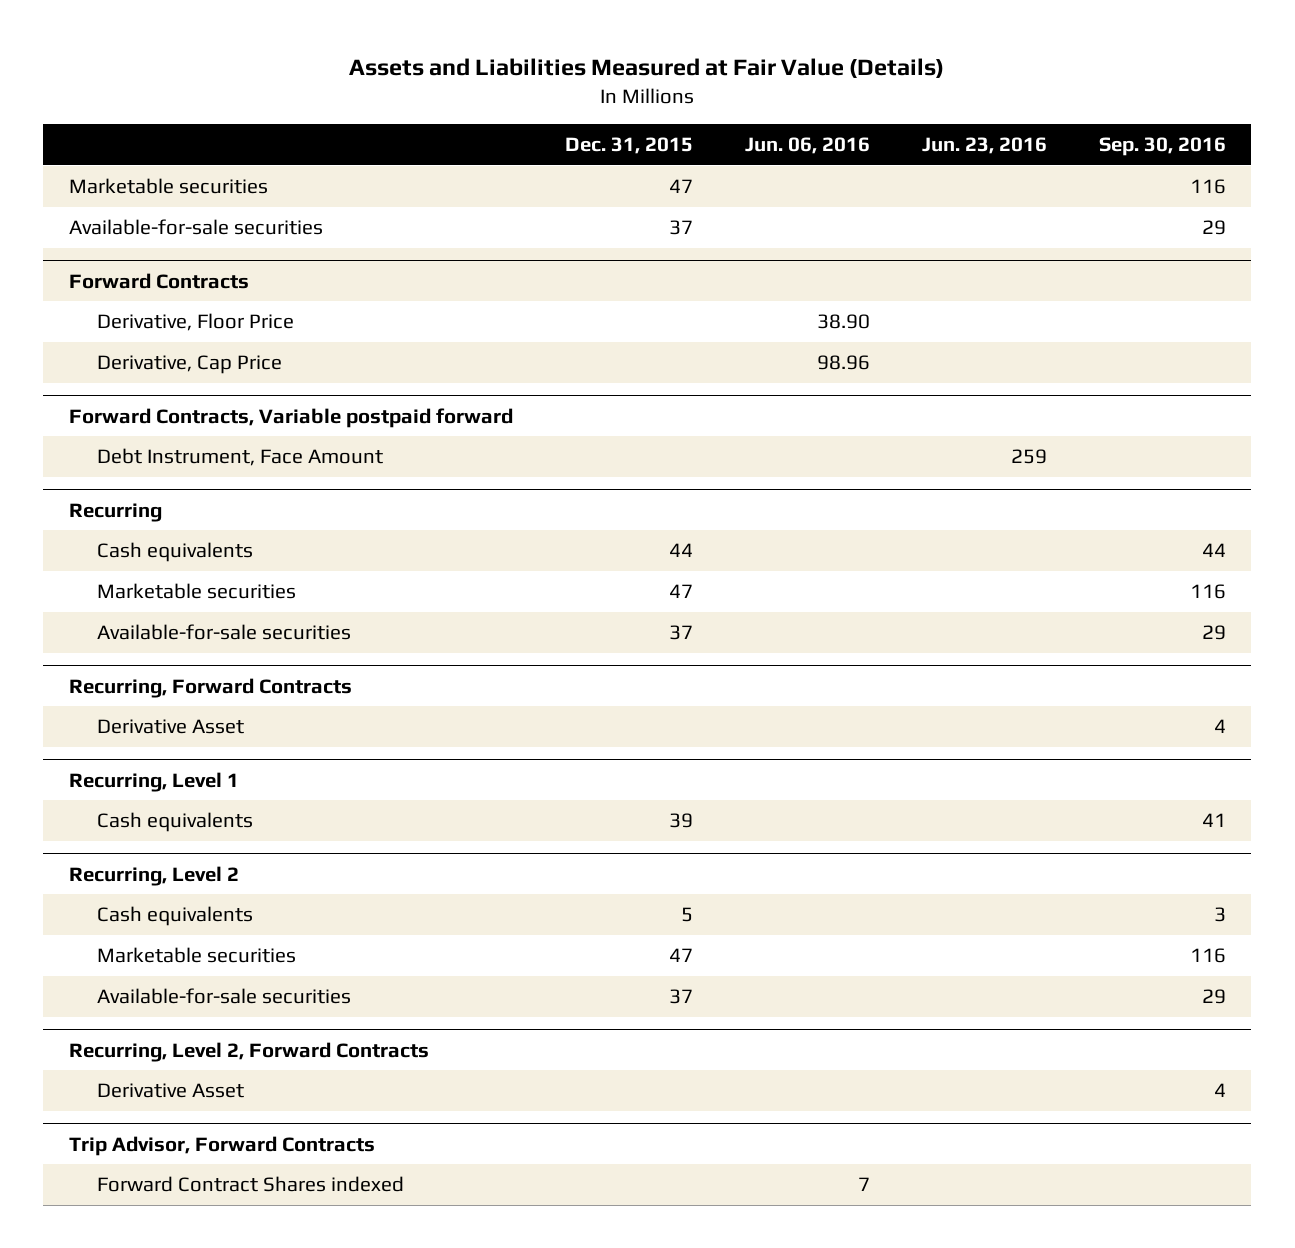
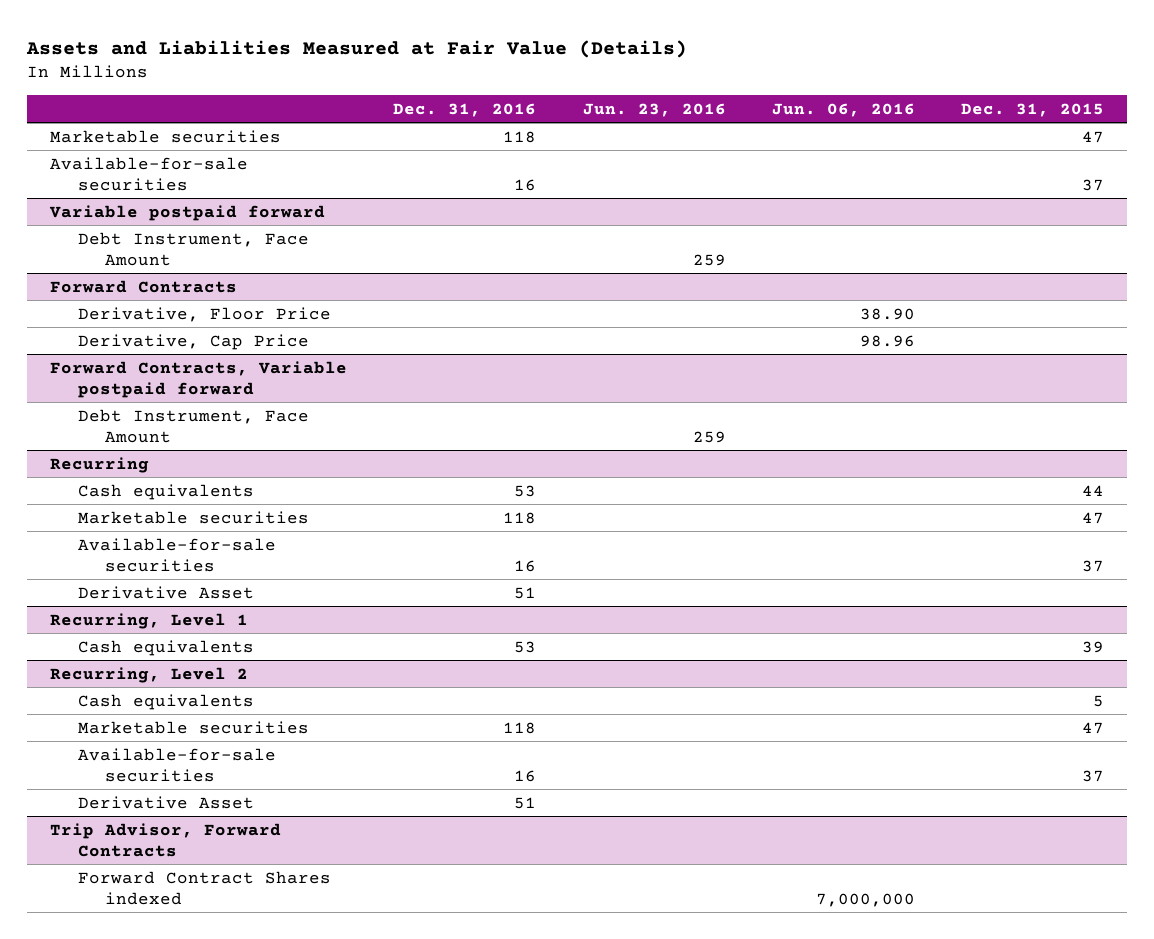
- | Dec. 31, 2015 | Jun. 06, 2016 | Jun. 23, 2016 | Sep. 30, 2016
+ | Dec. 31, 2016 | Jun. 23, 2016 | Jun. 06, 2016 | Dec. 31, 2015
+ Variable postpaid forward
+ Debt Instrument, Face Amount | | 259 | |
- Recurring, Forward Contracts
- Derivative Asset | | | | 4
@ Recurring
+ Derivative Asset | 51 | | |
- Recurring, Level 2, Forward Contracts
- Derivative Asset | | | | 4
@ Recurring, Level 2
+ Derivative Asset | 51 | | |
@ Trip Advisor, Forward Contracts
- Forward Contract Shares indexed | | 7 | |
+ Forward Contract Shares indexed | | | 7,000,000 |

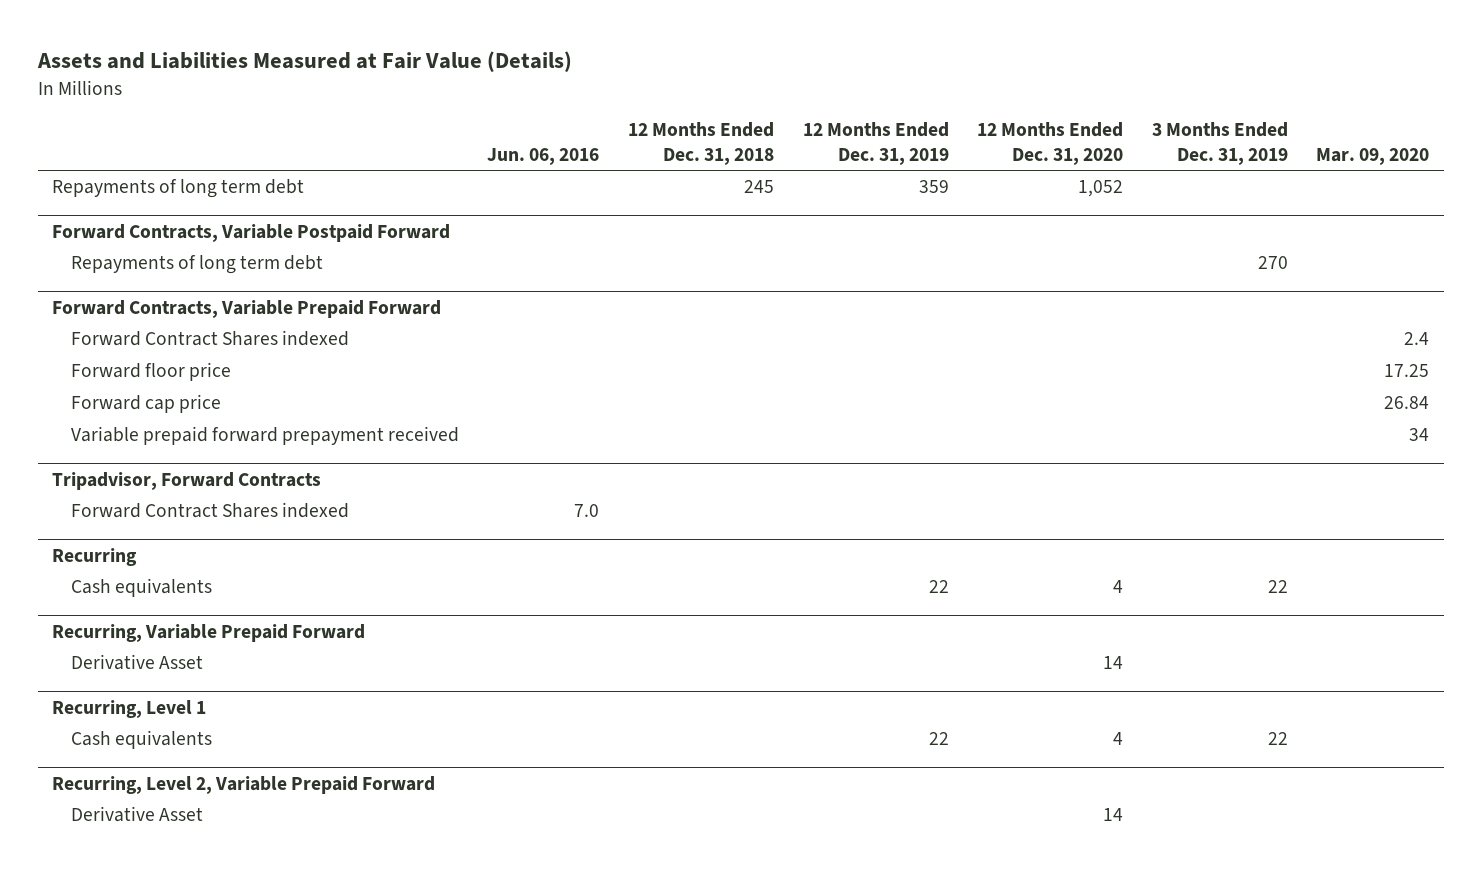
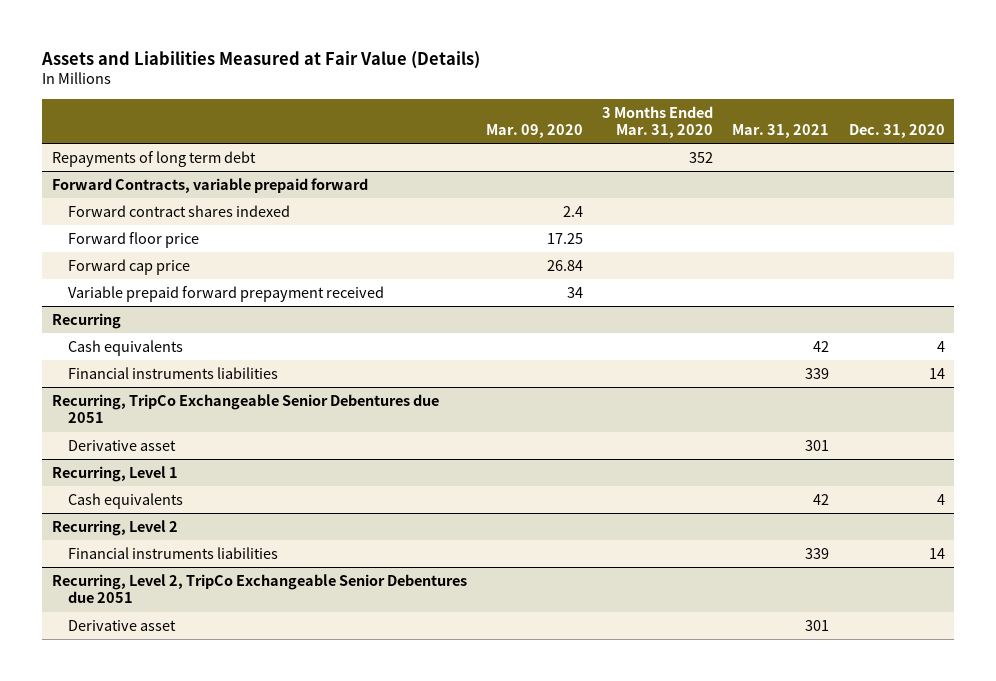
- | Jun. 06, 2016 | 12 Months Ended Dec. 31, 2018 | 12 Months Ended Dec. 31, 2019 | 12 Months Ended Dec. 31, 2020 | 3 Months Ended Dec. 31, 2019 | Mar. 09, 2020
+ | Mar. 09, 2020 | 3 Months Ended Mar. 31, 2020 | Mar. 31, 2021 | Dec. 31, 2020
- Forward Contracts, Variable Postpaid Forward
- Repayments of long term debt | | | | | 270 |
- Forward Contracts, Variable Prepaid Forward
- Forward Contract Shares indexed | | | | | | 2.4
+ Forward Contracts, variable prepaid forward
+ Forward contract shares indexed | 2.4 | | |
- Tripadvisor, Forward Contracts
- Forward Contract Shares indexed | 7.0 | | | | |
- Recurring, Variable Prepaid Forward
- Derivative Asset | | | | 14 | |
@ Recurring
+ Financial instruments liabilities | | | 339 | 14
+ Recurring, TripCo Exchangeable Senior Debentures due 2051
+ Derivative asset | | | 301 |
- Recurring, Level 2, Variable Prepaid Forward
- Derivative Asset | | | | 14 | |
+ Recurring, Level 2
+ Financial instruments liabilities | | | 339 | 14
+ Recurring, Level 2, TripCo Exchangeable Senior Debentures due 2051
+ Derivative asset | | | 301 |

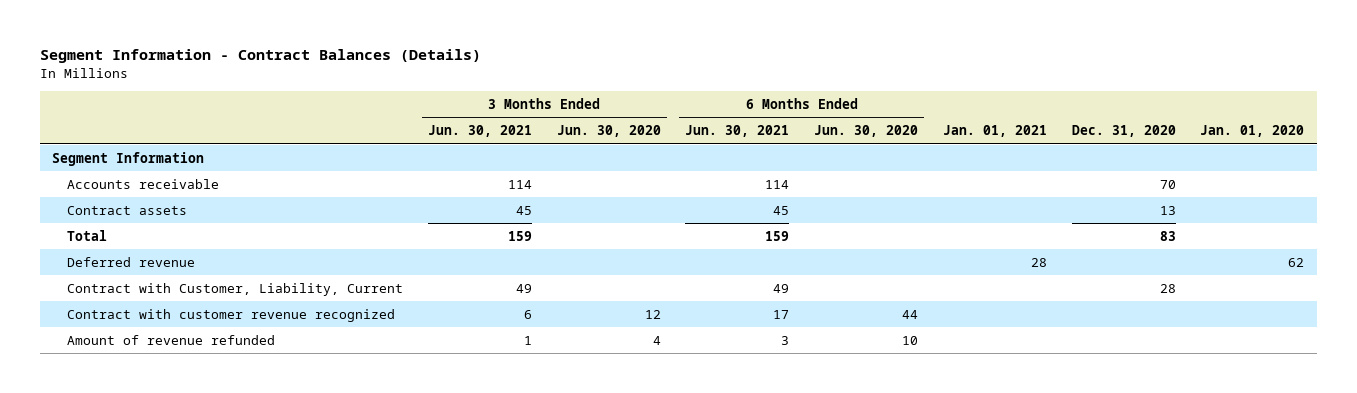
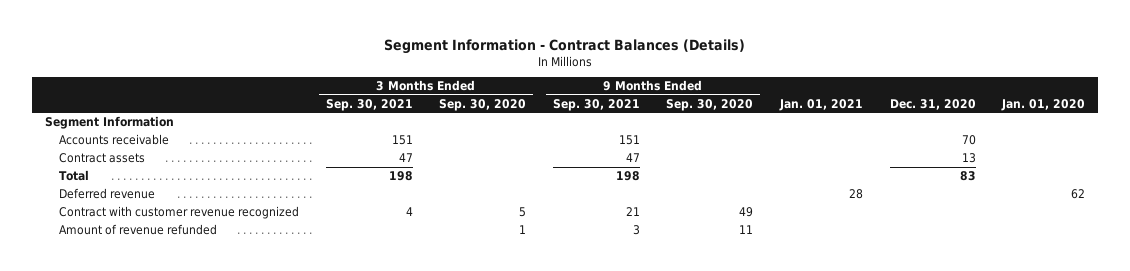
- | 3 Months Ended Jun. 30, 2021 | 3 Months Ended Jun. 30, 2020 | 6 Months Ended Jun. 30, 2021 | 6 Months Ended Jun. 30, 2020 | Jan. 01, 2021 | Dec. 31, 2020 | Jan. 01, 2020
+ | 3 Months Ended Sep. 30, 2021 | 3 Months Ended Sep. 30, 2020 | 9 Months Ended Sep. 30, 2021 | 9 Months Ended Sep. 30, 2020 | Jan. 01, 2021 | Dec. 31, 2020 | Jan. 01, 2020
- Contract with Customer, Liability, Current | 49 | | 49 | | | 28 |

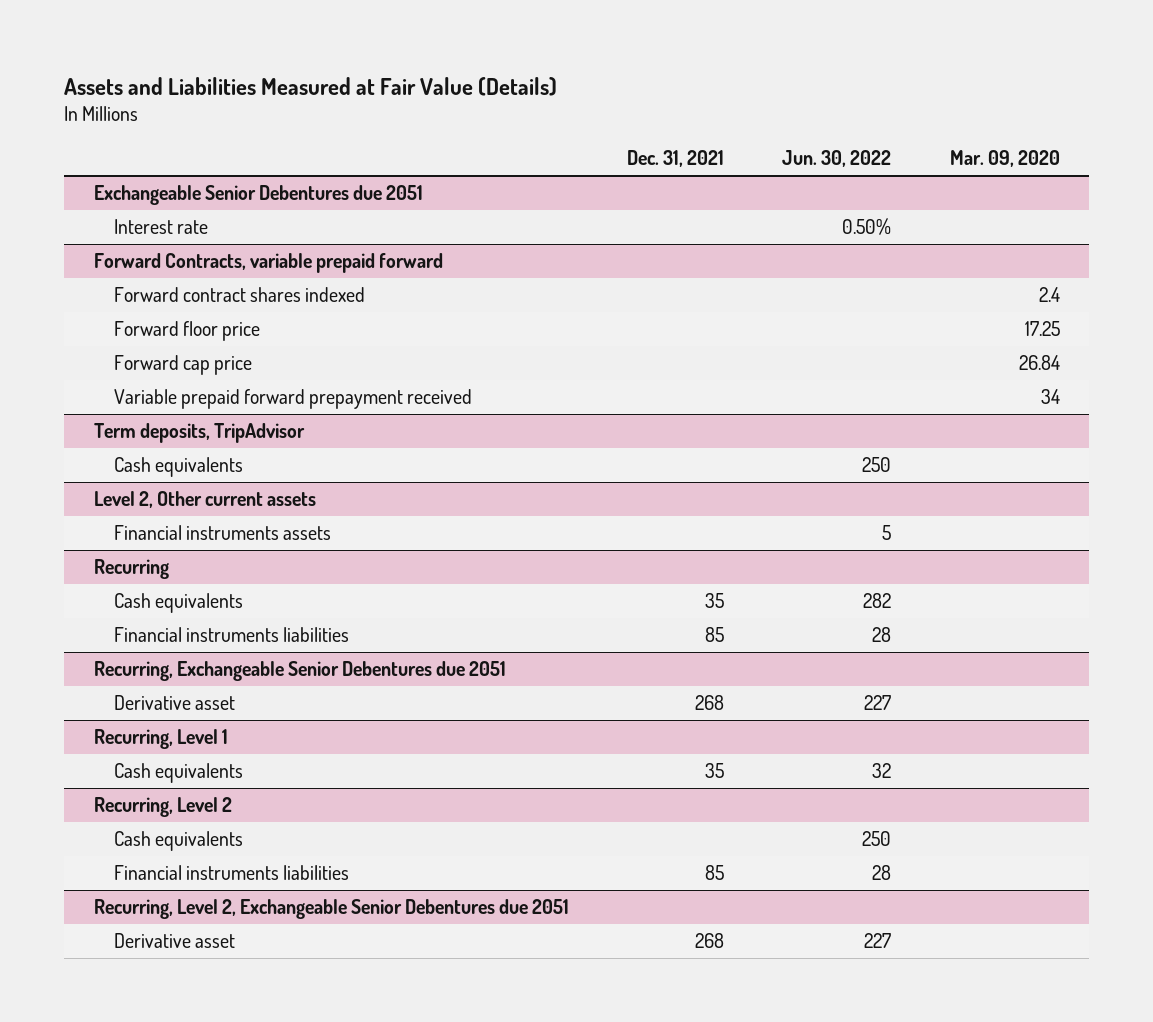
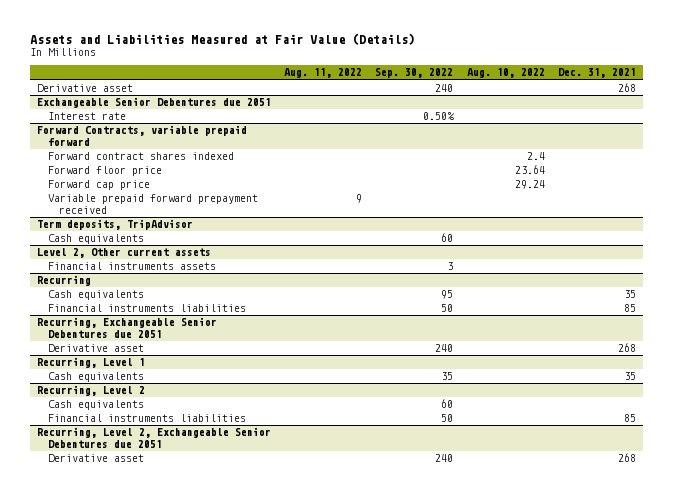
- | Dec. 31, 2021 | Jun. 30, 2022 | Mar. 09, 2020
+ | Aug. 11, 2022 | Sep. 30, 2022 | Aug. 10, 2022 | Dec. 31, 2021
+ Derivative asset | | 240 | | 268

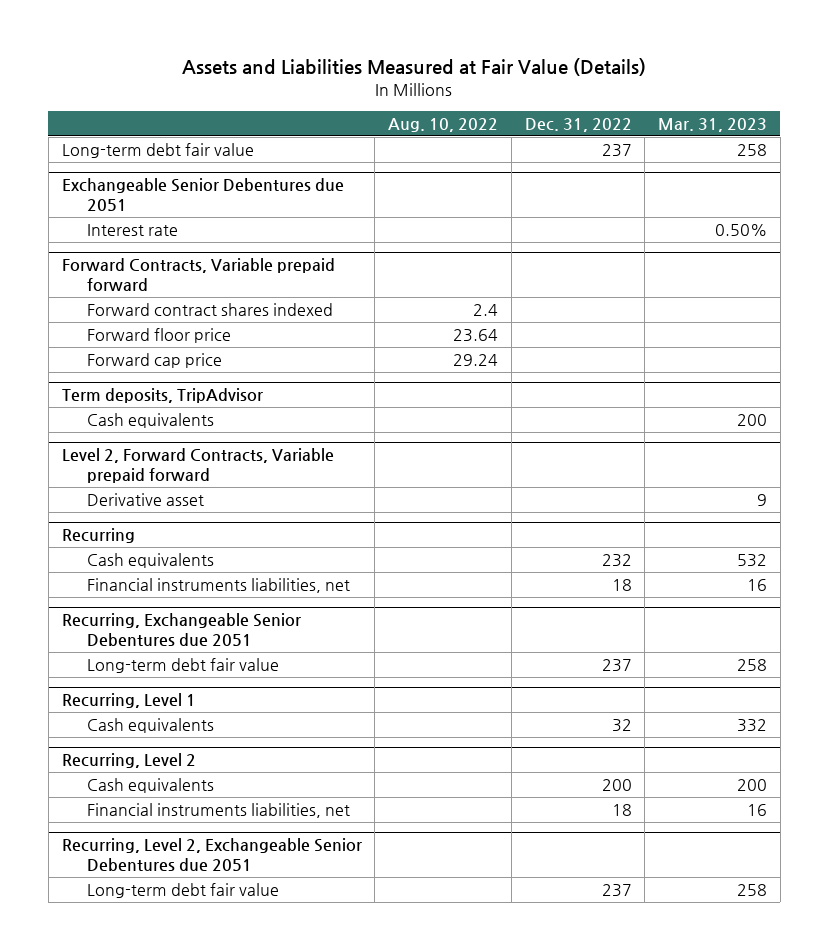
- | Aug. 11, 2022 | Sep. 30, 2022 | Aug. 10, 2022 | Dec. 31, 2021
+ | Aug. 10, 2022 | Dec. 31, 2022 | Mar. 31, 2023
- Derivative asset | | 240 | | 268
+ Long-term debt fair value | | 237 | 258
- Forward Contracts, variable prepaid forward
+ Forward Contracts, Variable prepaid forward
- Variable prepaid forward prepayment received | 9 | | |
- Level 2, Other current assets
- Financial instruments assets | | 3 | |
+ Level 2, Forward Contracts, Variable prepaid forward
+ Derivative asset | | | 9
@ Recurring
- Financial instruments liabilities | | 50 | | 85
+ Financial instruments liabilities, net | | 18 | 16
@ Recurring, Exchangeable Senior Debentures due 2051
- Derivative asset | | 240 | | 268
+ Long-term debt fair value | | 237 | 258
@ Recurring, Level 2
- Financial instruments liabilities | | 50 | | 85
+ Financial instruments liabilities, net | | 18 | 16
@ Recurring, Level 2, Exchangeable Senior Debentures due 2051
- Derivative asset | | 240 | | 268
+ Long-term debt fair value | | 237 | 258

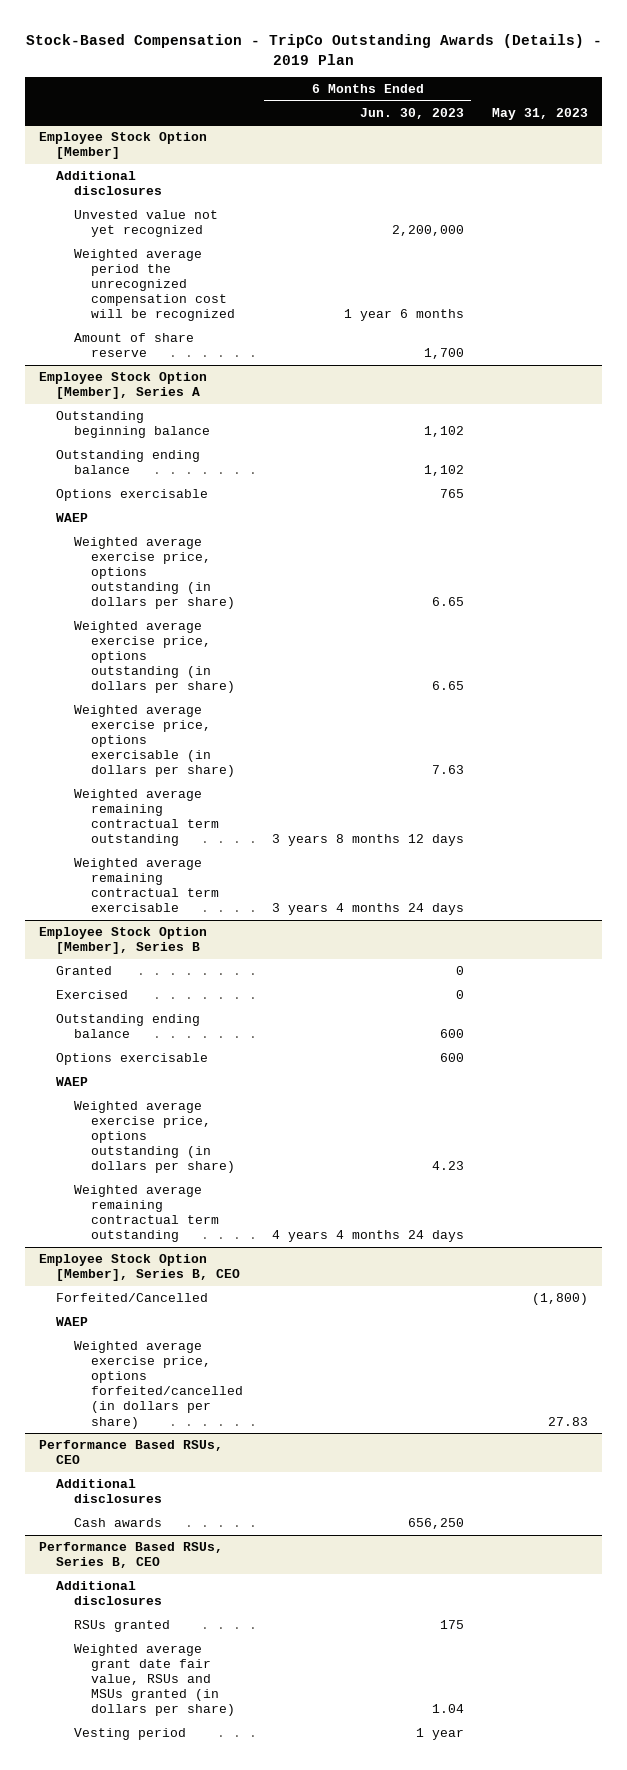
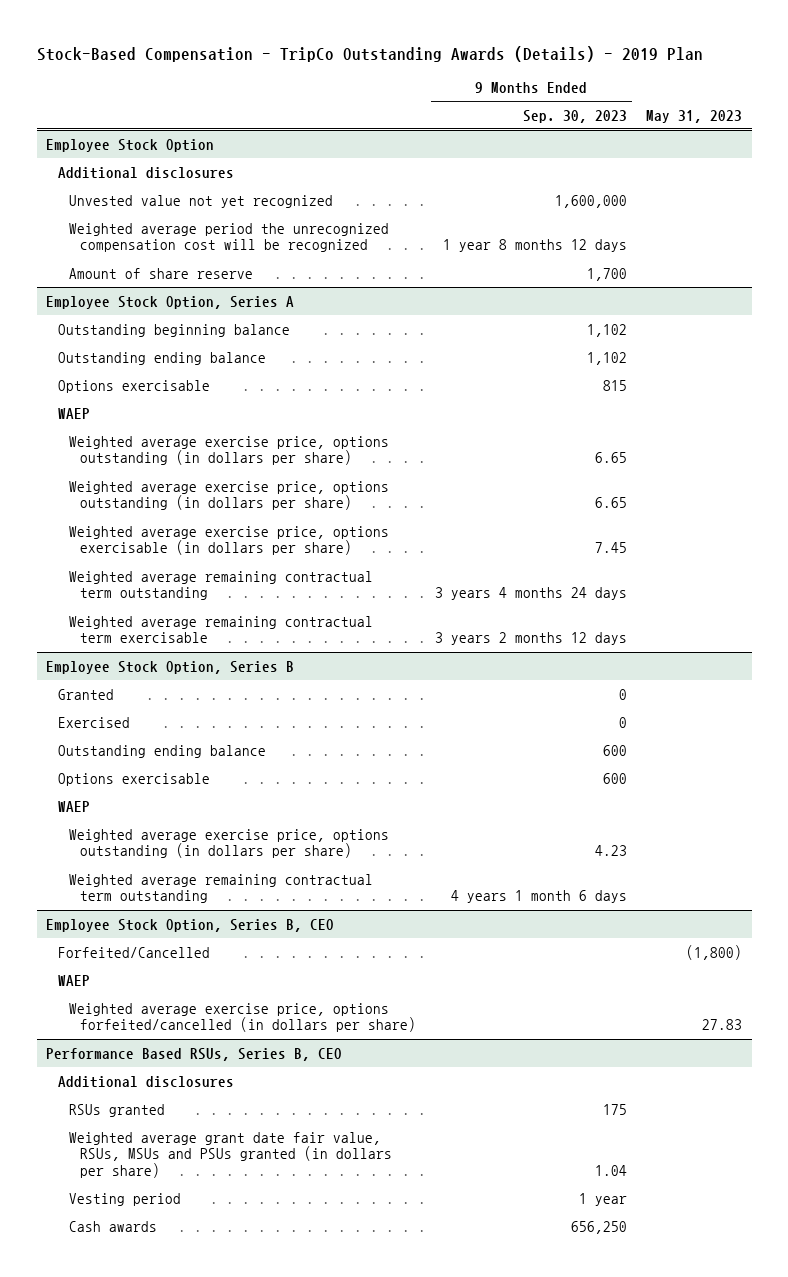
- | 6 Months Ended Jun. 30, 2023 | May 31, 2023
+ | 9 Months Ended Sep. 30, 2023 | May 31, 2023
- Employee Stock Option [Member]
+ Employee Stock Option
- Employee Stock Option [Member], Series A
+ Employee Stock Option, Series A
- Employee Stock Option [Member], Series B
+ Employee Stock Option, Series B
- Employee Stock Option [Member], Series B, CEO
+ Employee Stock Option, Series B, CEO
- Performance Based RSUs, CEO
- Additional disclosures
- Cash awards | 656,250 |
@ Performance Based RSUs, Series B, CEO
- Weighted average grant date fair value, RSUs and MSUs granted (in dollars per share) | 1.04 |
+ Weighted average grant date fair value, RSUs, MSUs and PSUs granted (in dollars per share) | 1.04 |
+ Cash awards | 656,250 |

